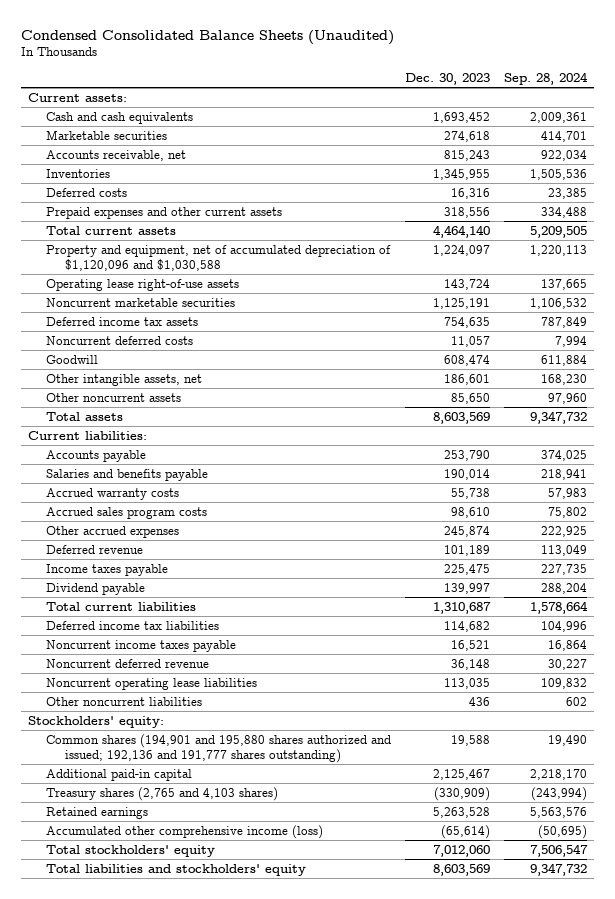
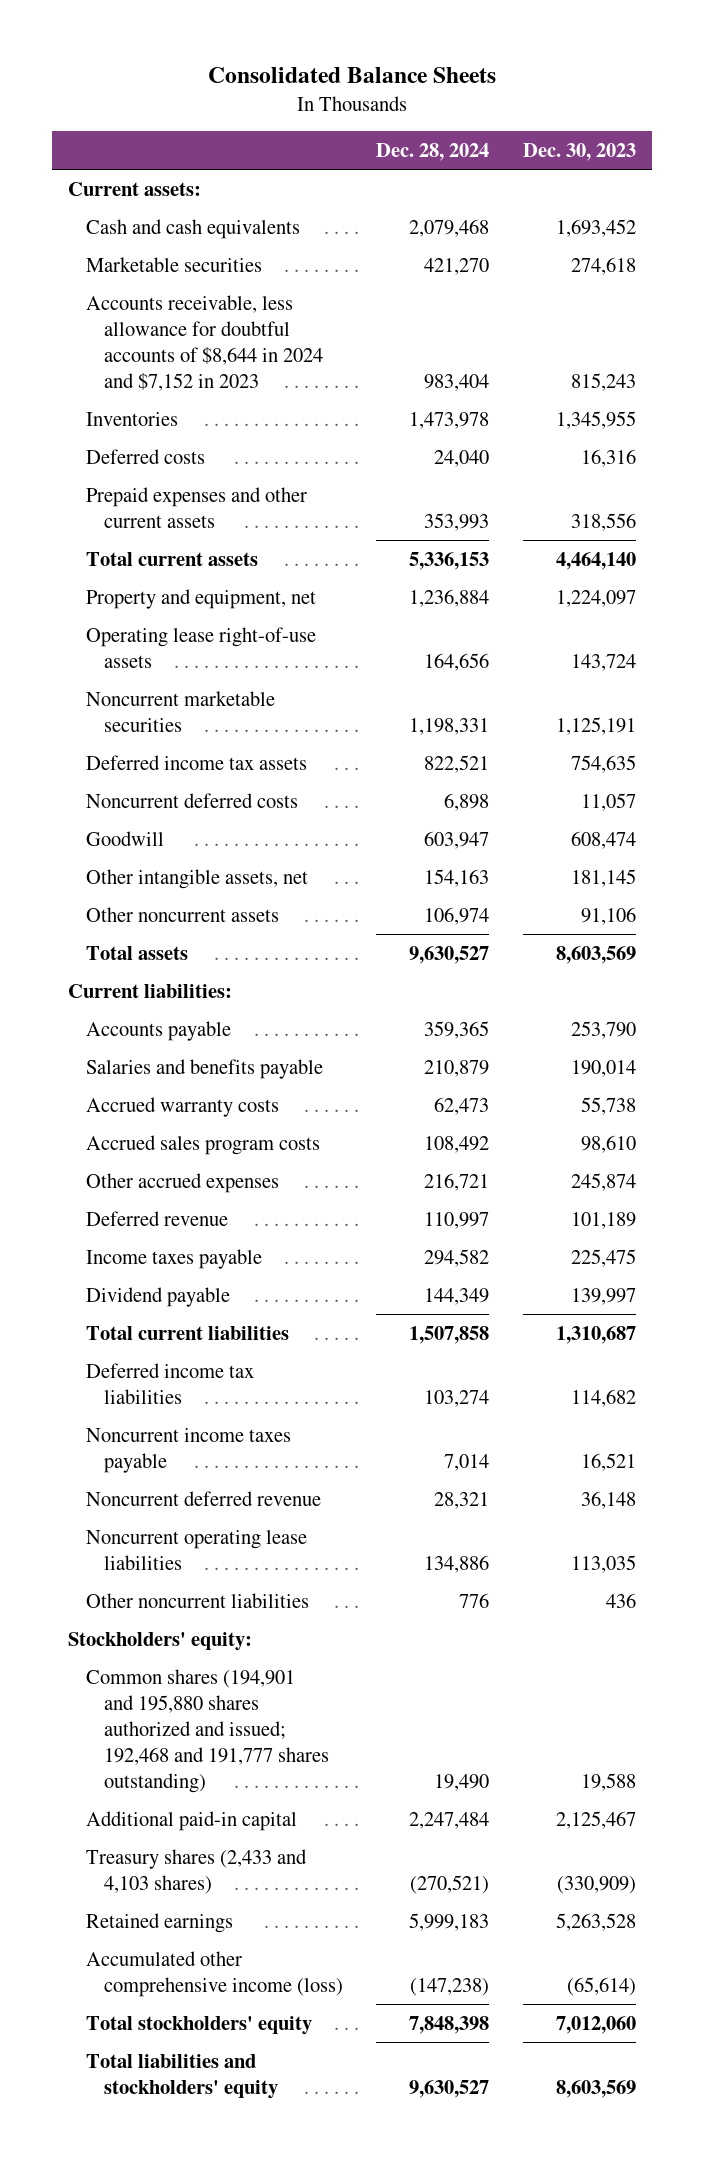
- Condensed Consolidated Balance Sheets (Unaudited)
+ Consolidated Balance Sheets
- | Dec. 30, 2023 | Sep. 28, 2024
+ | Dec. 28, 2024 | Dec. 30, 2023
- Accounts receivable, net | 815,243 | 922,034
+ Accounts receivable, less allowance for doubtful accounts of $8,644 in 2024 and $7,152 in 2023 | 983,404 | 815,243
- Property and equipment, net of accumulated depreciation of $1,120,096 and $1,030,588 | 1,224,097 | 1,220,113
+ Property and equipment, net | 1,236,884 | 1,224,097
- Other intangible assets, net | 186,601 | 168,230
- Other noncurrent assets | 85,650 | 97,960
+ Other intangible assets, net | 154,163 | 181,145
+ Other noncurrent assets | 106,974 | 91,106
- Common shares (194,901 and 195,880 shares authorized and issued; 192,136 and 191,777 shares outstanding) | 19,588 | 19,490
+ Common shares (194,901 and 195,880 shares authorized and issued; 192,468 and 191,777 shares outstanding) | 19,490 | 19,588
- Treasury shares (2,765 and 4,103 shares) | (330,909) | (243,994)
+ Treasury shares (2,433 and 4,103 shares) | (270,521) | (330,909)

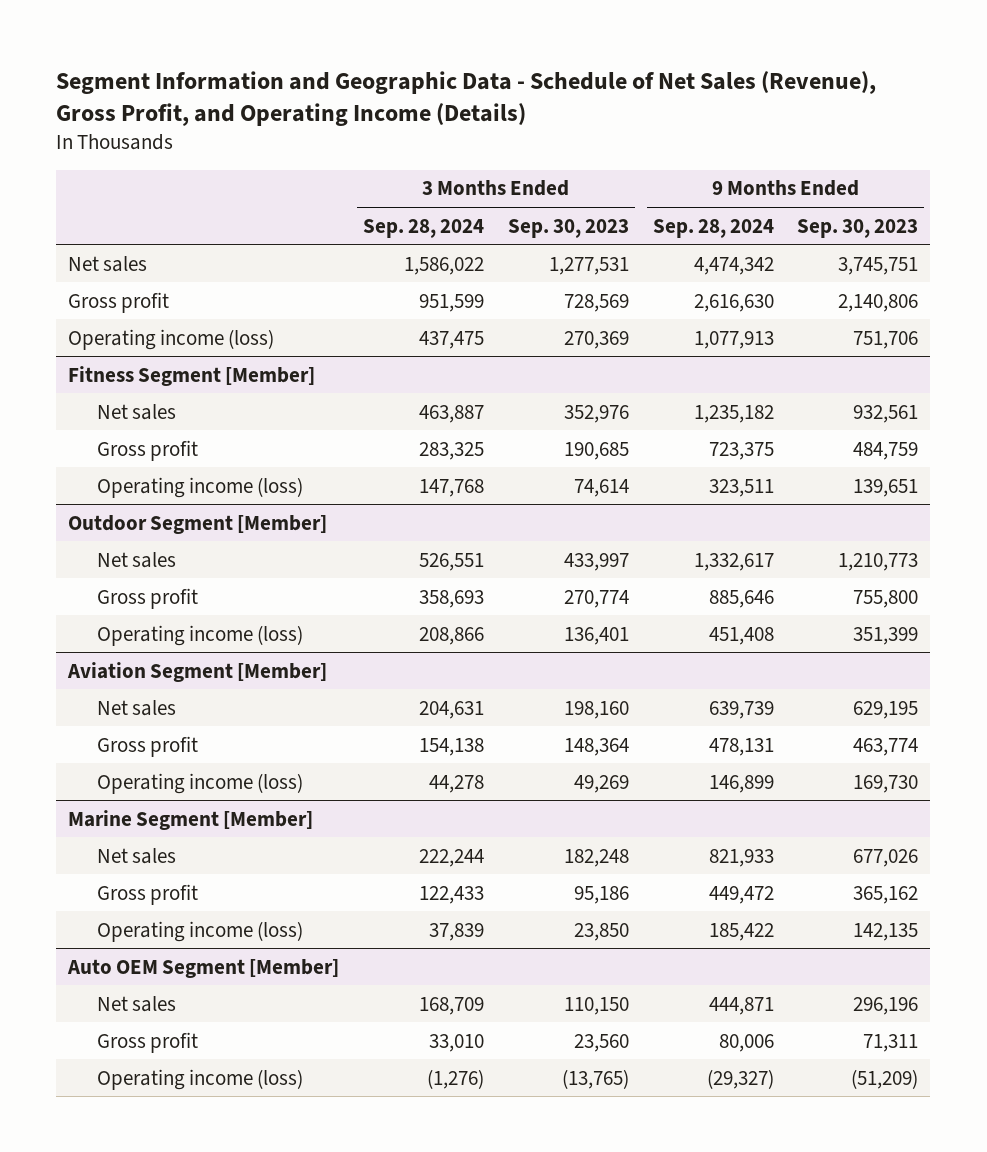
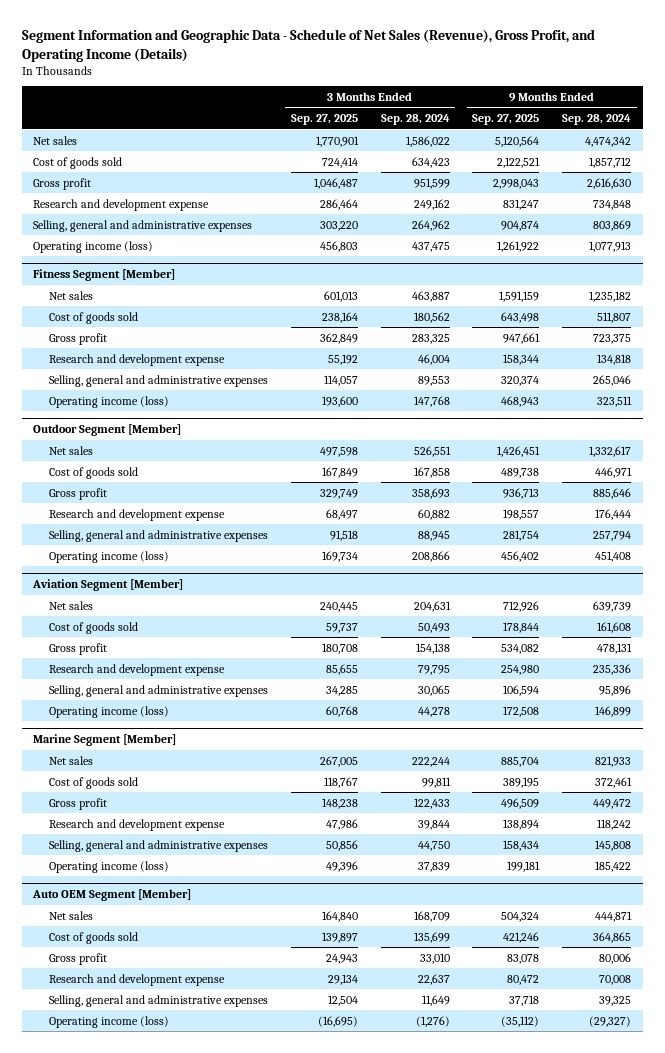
- | 3 Months Ended Sep. 28, 2024 | 3 Months Ended Sep. 30, 2023 | 9 Months Ended Sep. 28, 2024 | 9 Months Ended Sep. 30, 2023
+ | 3 Months Ended Sep. 27, 2025 | 3 Months Ended Sep. 28, 2024 | 9 Months Ended Sep. 27, 2025 | 9 Months Ended Sep. 28, 2024
+ Cost of goods sold | 724,414 | 634,423 | 2,122,521 | 1,857,712
+ Research and development expense | 286,464 | 249,162 | 831,247 | 734,848
+ Selling, general and administrative expenses | 303,220 | 264,962 | 904,874 | 803,869
@ Fitness Segment [Member]
+ Cost of goods sold | 238,164 | 180,562 | 643,498 | 511,807
+ Research and development expense | 55,192 | 46,004 | 158,344 | 134,818
+ Selling, general and administrative expenses | 114,057 | 89,553 | 320,374 | 265,046
@ Outdoor Segment [Member]
+ Cost of goods sold | 167,849 | 167,858 | 489,738 | 446,971
+ Research and development expense | 68,497 | 60,882 | 198,557 | 176,444
+ Selling, general and administrative expenses | 91,518 | 88,945 | 281,754 | 257,794
@ Aviation Segment [Member]
+ Cost of goods sold | 59,737 | 50,493 | 178,844 | 161,608
+ Research and development expense | 85,655 | 79,795 | 254,980 | 235,336
+ Selling, general and administrative expenses | 34,285 | 30,065 | 106,594 | 95,896
@ Marine Segment [Member]
+ Cost of goods sold | 118,767 | 99,811 | 389,195 | 372,461
+ Research and development expense | 47,986 | 39,844 | 138,894 | 118,242
+ Selling, general and administrative expenses | 50,856 | 44,750 | 158,434 | 145,808
@ Auto OEM Segment [Member]
+ Cost of goods sold | 139,897 | 135,699 | 421,246 | 364,865
+ Research and development expense | 29,134 | 22,637 | 80,472 | 70,008
+ Selling, general and administrative expenses | 12,504 | 11,649 | 37,718 | 39,325

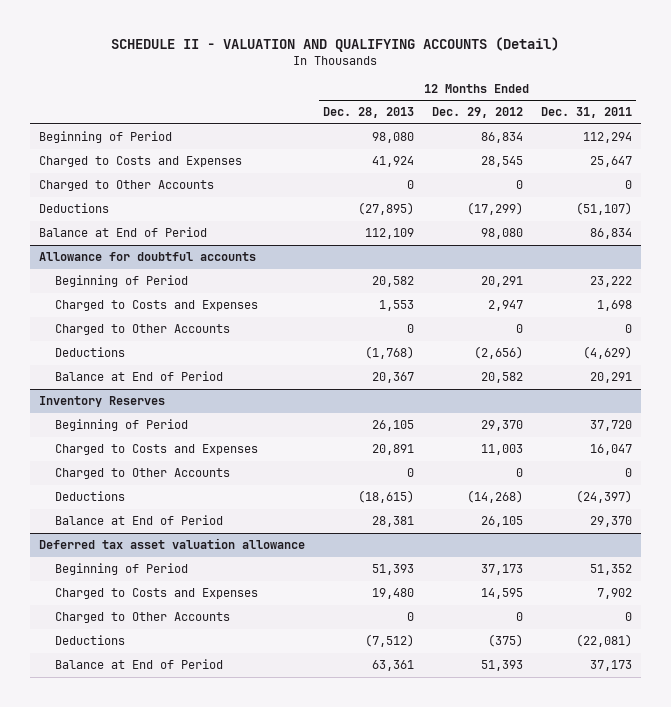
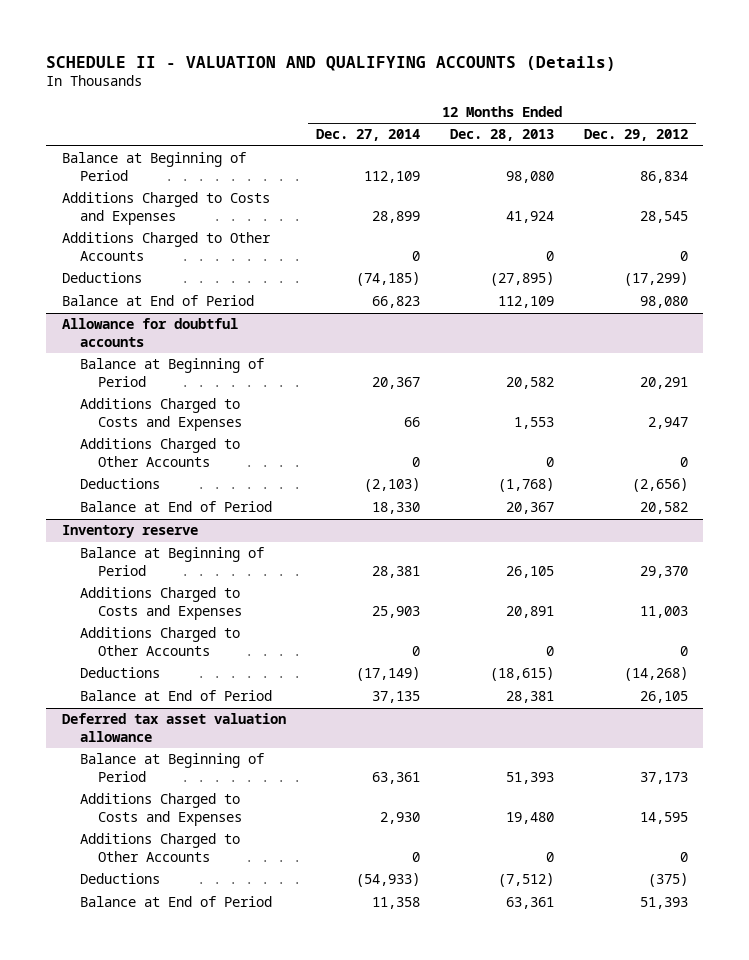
- SCHEDULE II - VALUATION AND QUALIFYING ACCOUNTS (Detail)
+ SCHEDULE II - VALUATION AND QUALIFYING ACCOUNTS (Details)
- | 12 Months Ended Dec. 28, 2013 | 12 Months Ended Dec. 29, 2012 | 12 Months Ended Dec. 31, 2011
+ | 12 Months Ended Dec. 27, 2014 | 12 Months Ended Dec. 28, 2013 | 12 Months Ended Dec. 29, 2012
- Beginning of Period | 98,080 | 86,834 | 112,294
- Charged to Costs and Expenses | 41,924 | 28,545 | 25,647
- Charged to Other Accounts | 0 | 0 | 0
+ Balance at Beginning of Period | 112,109 | 98,080 | 86,834
+ Additions Charged to Costs and Expenses | 28,899 | 41,924 | 28,545
+ Additions Charged to Other Accounts | 0 | 0 | 0
@ Allowance for doubtful accounts
- Beginning of Period | 20,582 | 20,291 | 23,222
- Charged to Costs and Expenses | 1,553 | 2,947 | 1,698
- Charged to Other Accounts | 0 | 0 | 0
+ Balance at Beginning of Period | 20,367 | 20,582 | 20,291
+ Additions Charged to Costs and Expenses | 66 | 1,553 | 2,947
+ Additions Charged to Other Accounts | 0 | 0 | 0
- Inventory Reserves
- Beginning of Period | 26,105 | 29,370 | 37,720
- Charged to Costs and Expenses | 20,891 | 11,003 | 16,047
- Charged to Other Accounts | 0 | 0 | 0
+ Inventory reserve
+ Balance at Beginning of Period | 28,381 | 26,105 | 29,370
+ Additions Charged to Costs and Expenses | 25,903 | 20,891 | 11,003
+ Additions Charged to Other Accounts | 0 | 0 | 0
@ Deferred tax asset valuation allowance
- Beginning of Period | 51,393 | 37,173 | 51,352
- Charged to Costs and Expenses | 19,480 | 14,595 | 7,902
- Charged to Other Accounts | 0 | 0 | 0
+ Balance at Beginning of Period | 63,361 | 51,393 | 37,173
+ Additions Charged to Costs and Expenses | 2,930 | 19,480 | 14,595
+ Additions Charged to Other Accounts | 0 | 0 | 0

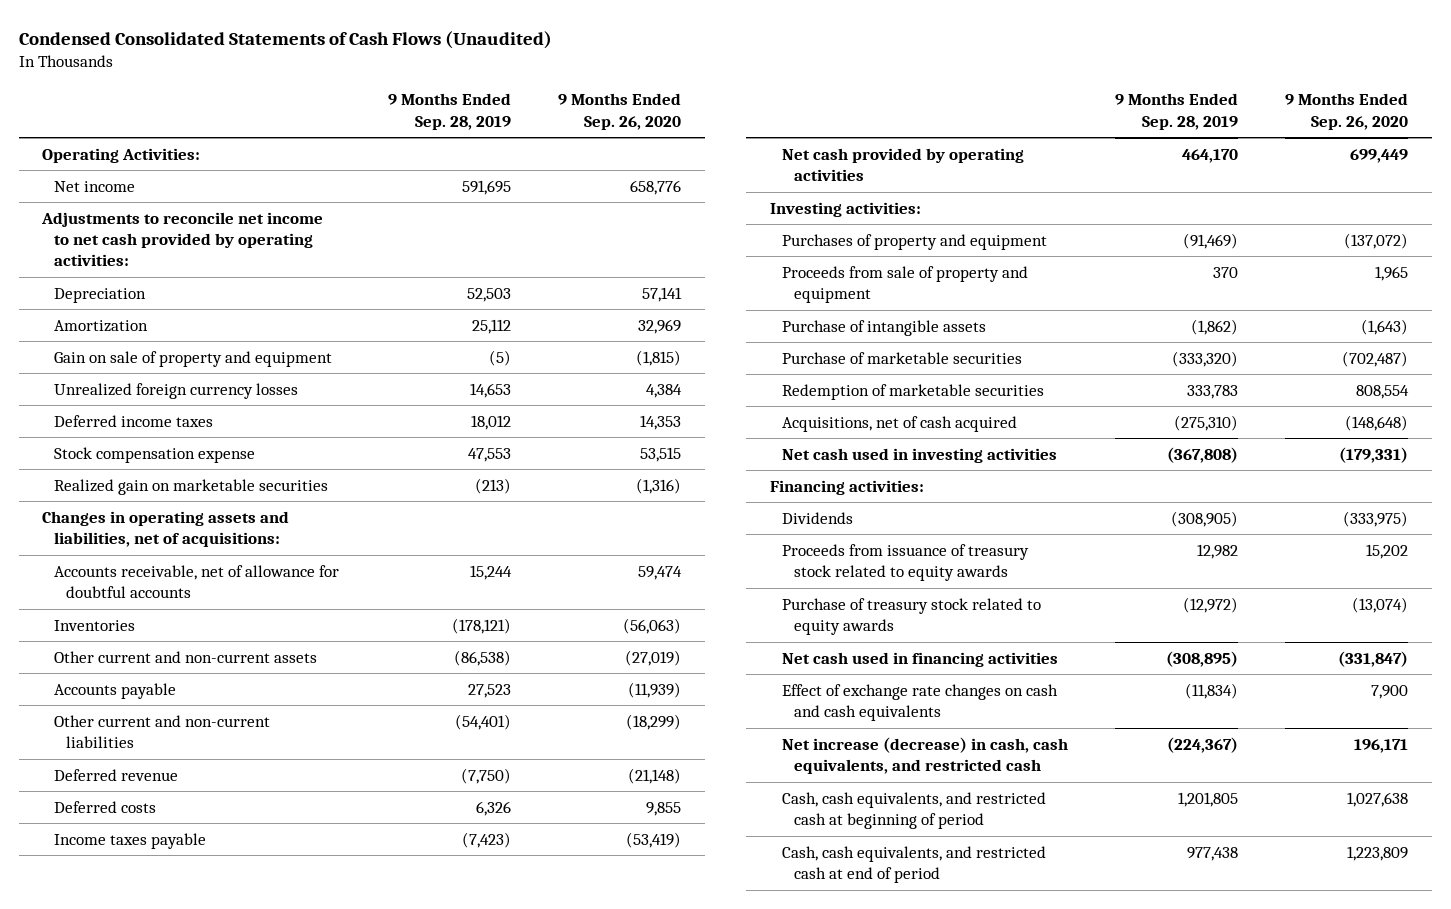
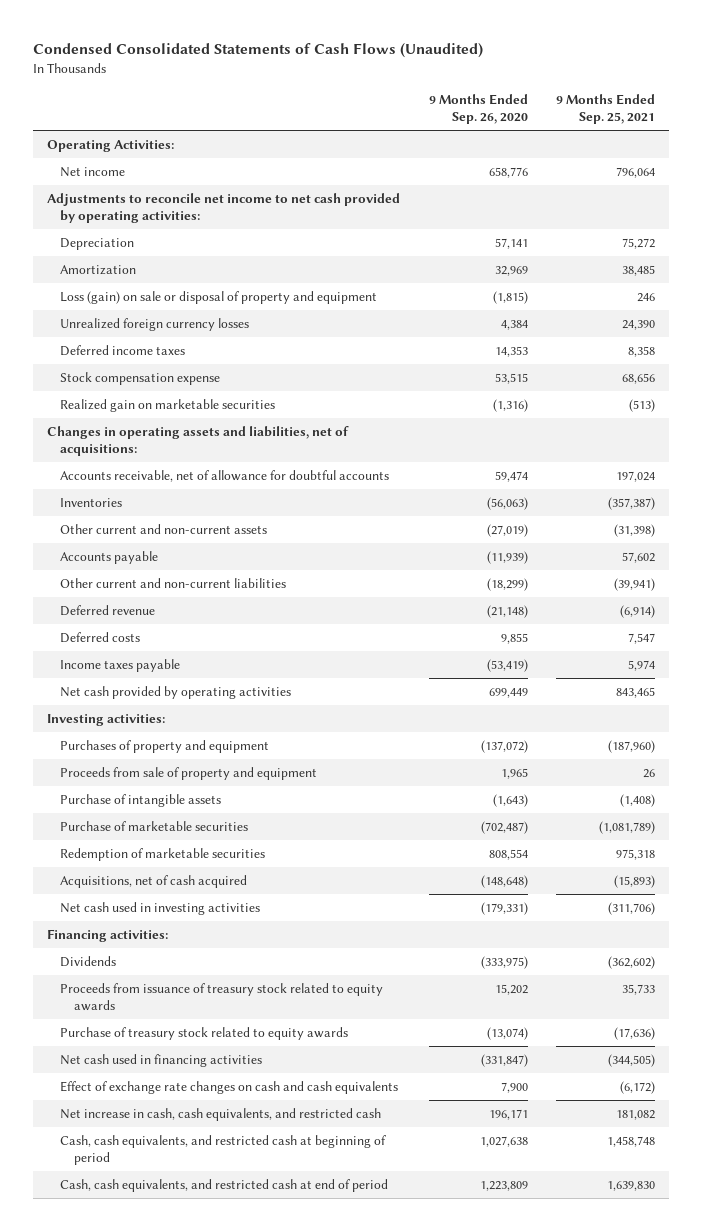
- | 9 Months Ended Sep. 28, 2019 | 9 Months Ended Sep. 26, 2020
+ | 9 Months Ended Sep. 26, 2020 | 9 Months Ended Sep. 25, 2021
- Gain on sale of property and equipment | (5) | (1,815)
+ Loss (gain) on sale or disposal of property and equipment | (1,815) | 246
- Net increase (decrease) in cash, cash equivalents, and restricted cash | (224,367) | 196,171
+ Net increase in cash, cash equivalents, and restricted cash | 196,171 | 181,082

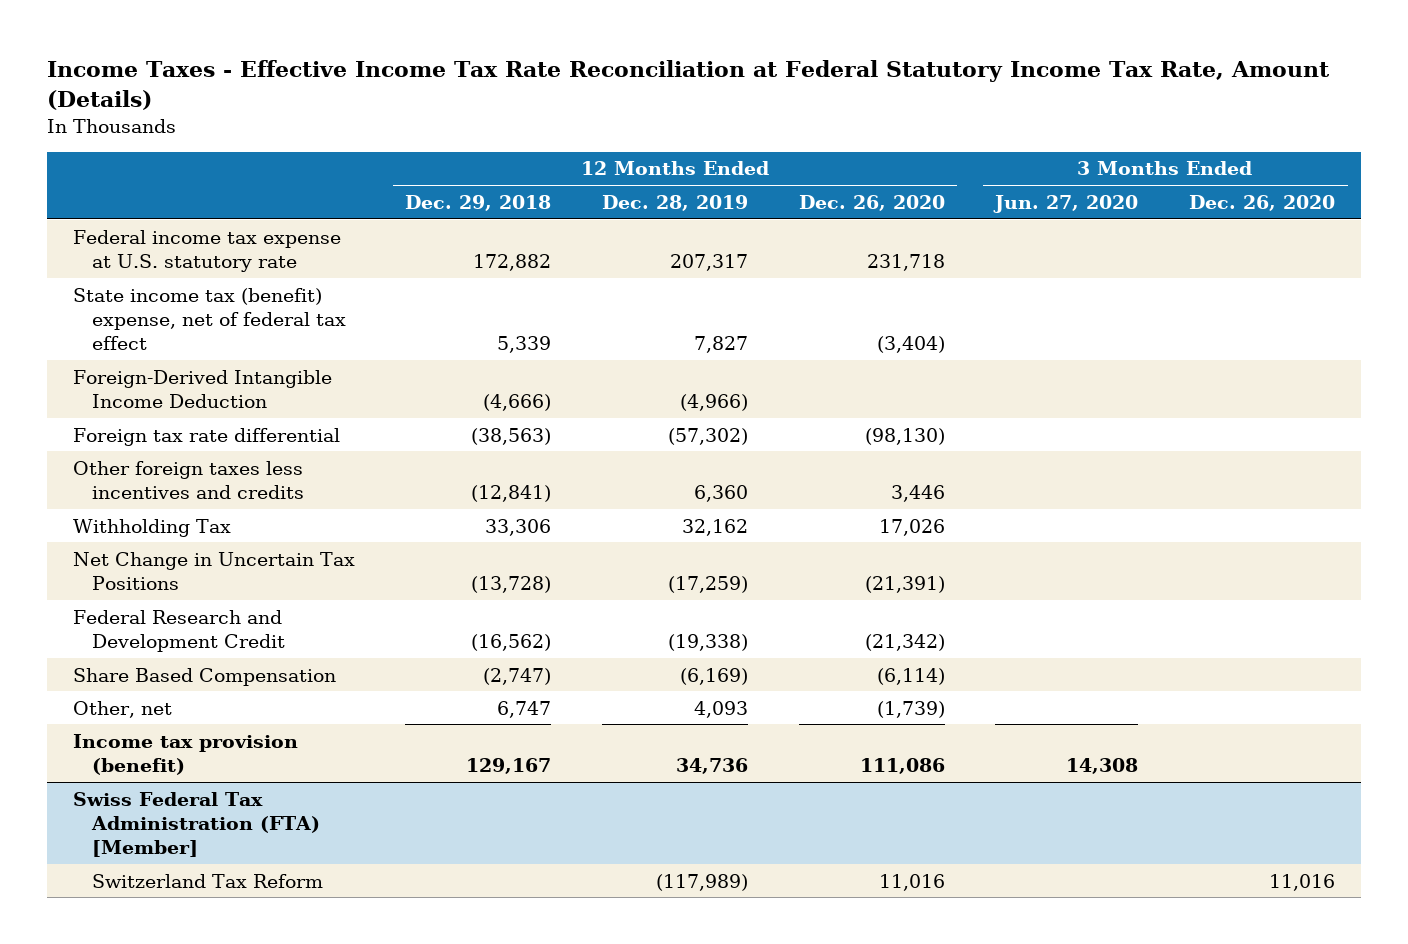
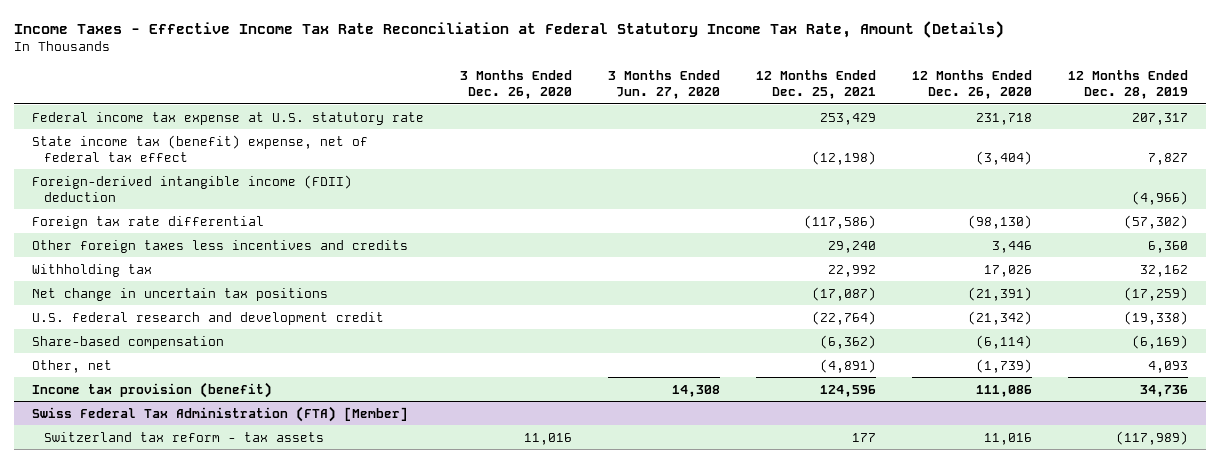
- | 12 Months Ended Dec. 29, 2018 | 12 Months Ended Dec. 28, 2019 | 12 Months Ended Dec. 26, 2020 | 3 Months Ended Jun. 27, 2020 | 3 Months Ended Dec. 26, 2020
+ | 3 Months Ended Dec. 26, 2020 | 3 Months Ended Jun. 27, 2020 | 12 Months Ended Dec. 25, 2021 | 12 Months Ended Dec. 26, 2020 | 12 Months Ended Dec. 28, 2019
- Foreign-Derived Intangible Income Deduction | (4,666) | (4,966) | | |
+ Foreign-derived intangible income (FDII) deduction | | | | | (4,966)
- Withholding Tax | 33,306 | 32,162 | 17,026 | |
- Net Change in Uncertain Tax Positions | (13,728) | (17,259) | (21,391) | |
- Federal Research and Development Credit | (16,562) | (19,338) | (21,342) | |
- Share Based Compensation | (2,747) | (6,169) | (6,114) | |
+ Withholding tax | | | 22,992 | 17,026 | 32,162
+ Net change in uncertain tax positions | | | (17,087) | (21,391) | (17,259)
+ U.S. federal research and development credit | | | (22,764) | (21,342) | (19,338)
+ Share-based compensation | | | (6,362) | (6,114) | (6,169)
@ Swiss Federal Tax Administration (FTA) [Member]
- Switzerland Tax Reform | | (117,989) | 11,016 | | 11,016
+ Switzerland tax reform - tax assets | 11,016 | | 177 | 11,016 | (117,989)

